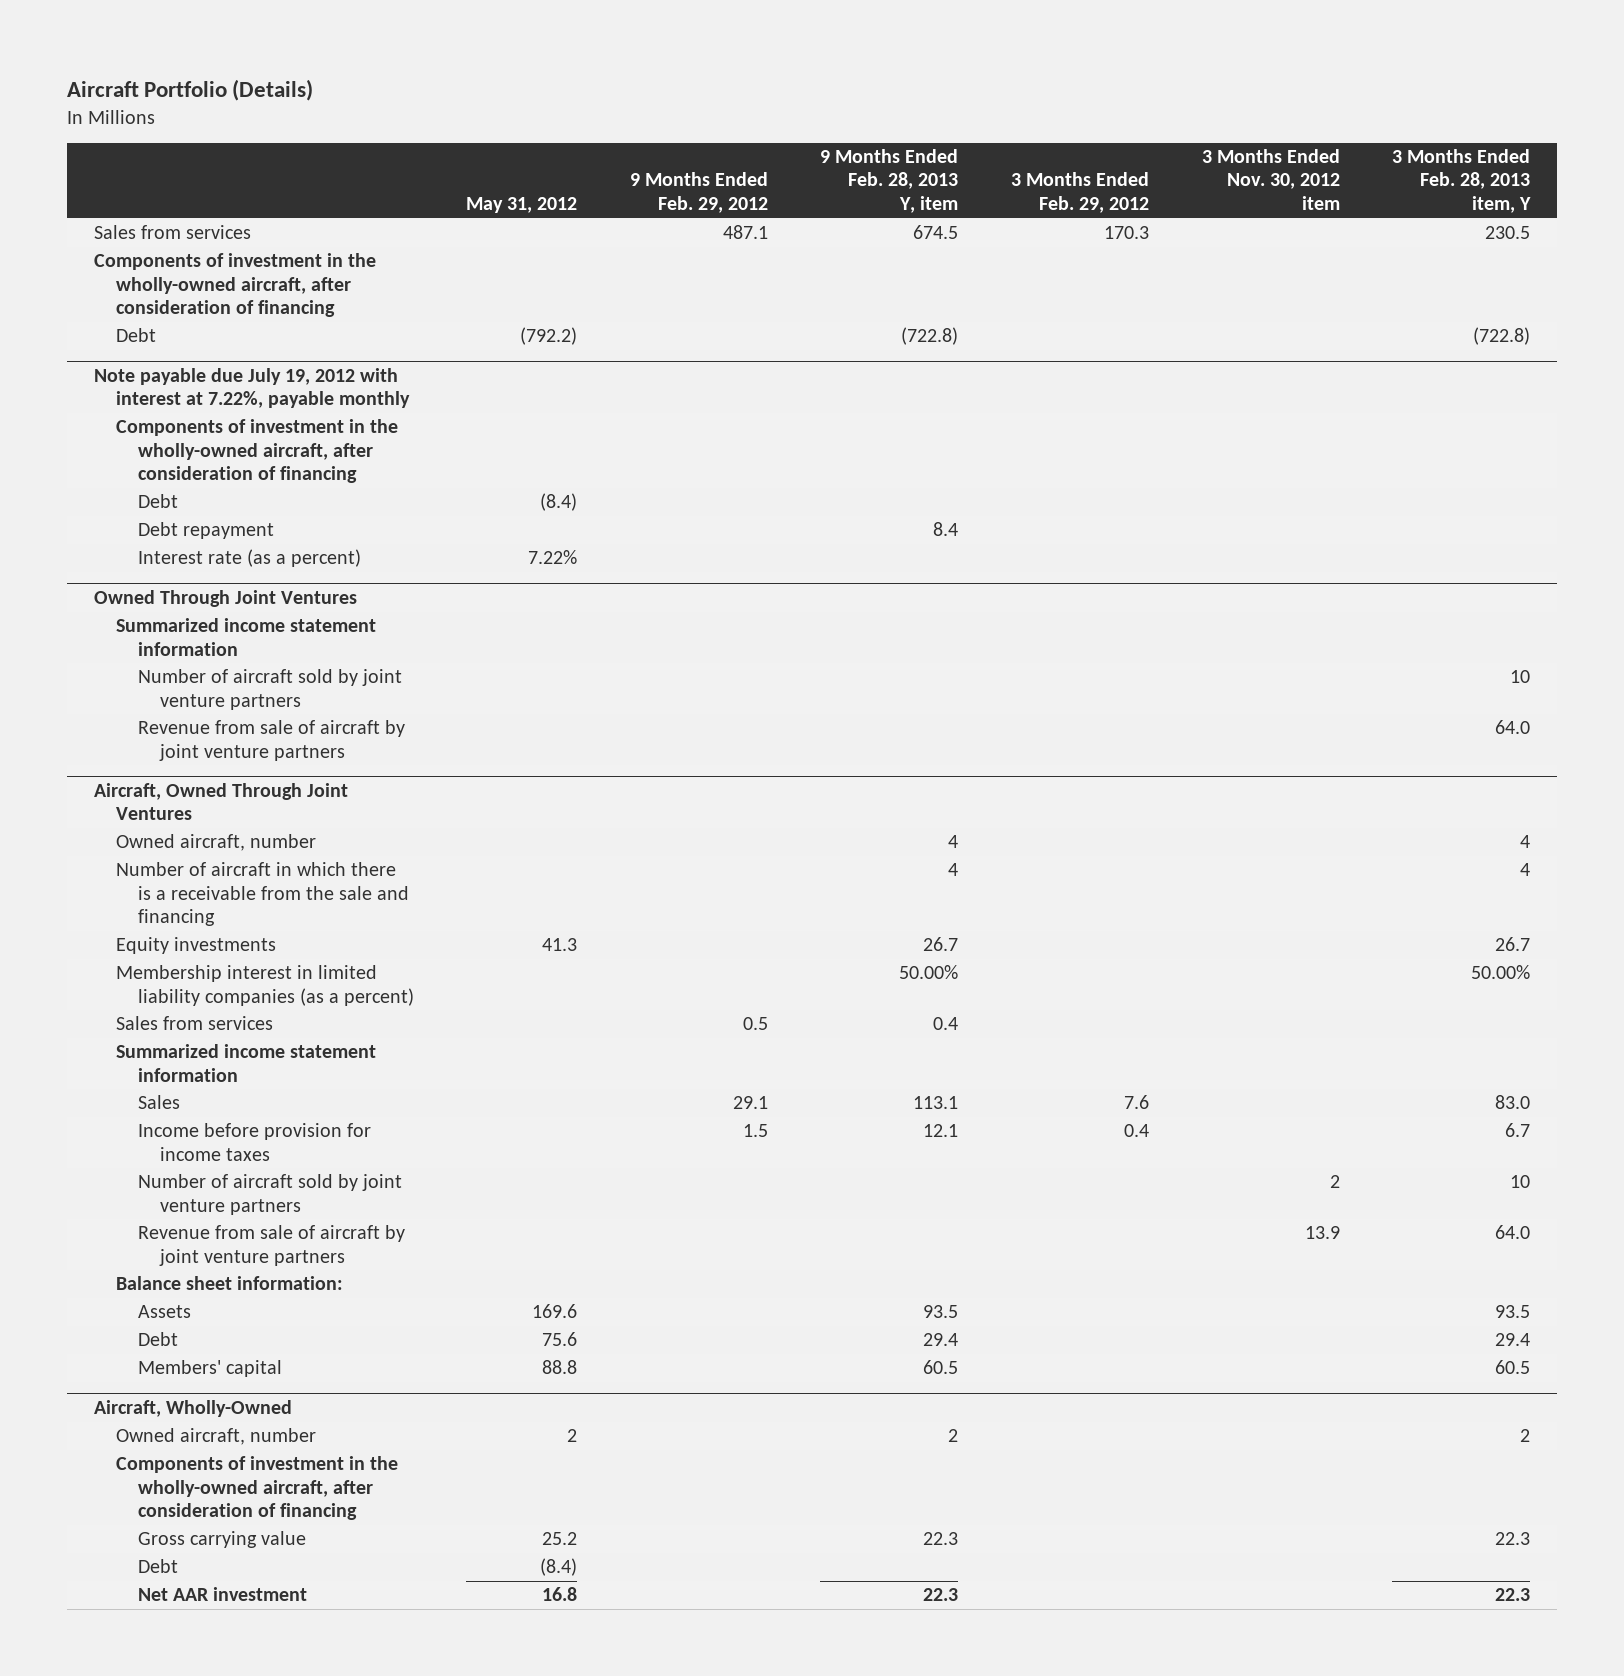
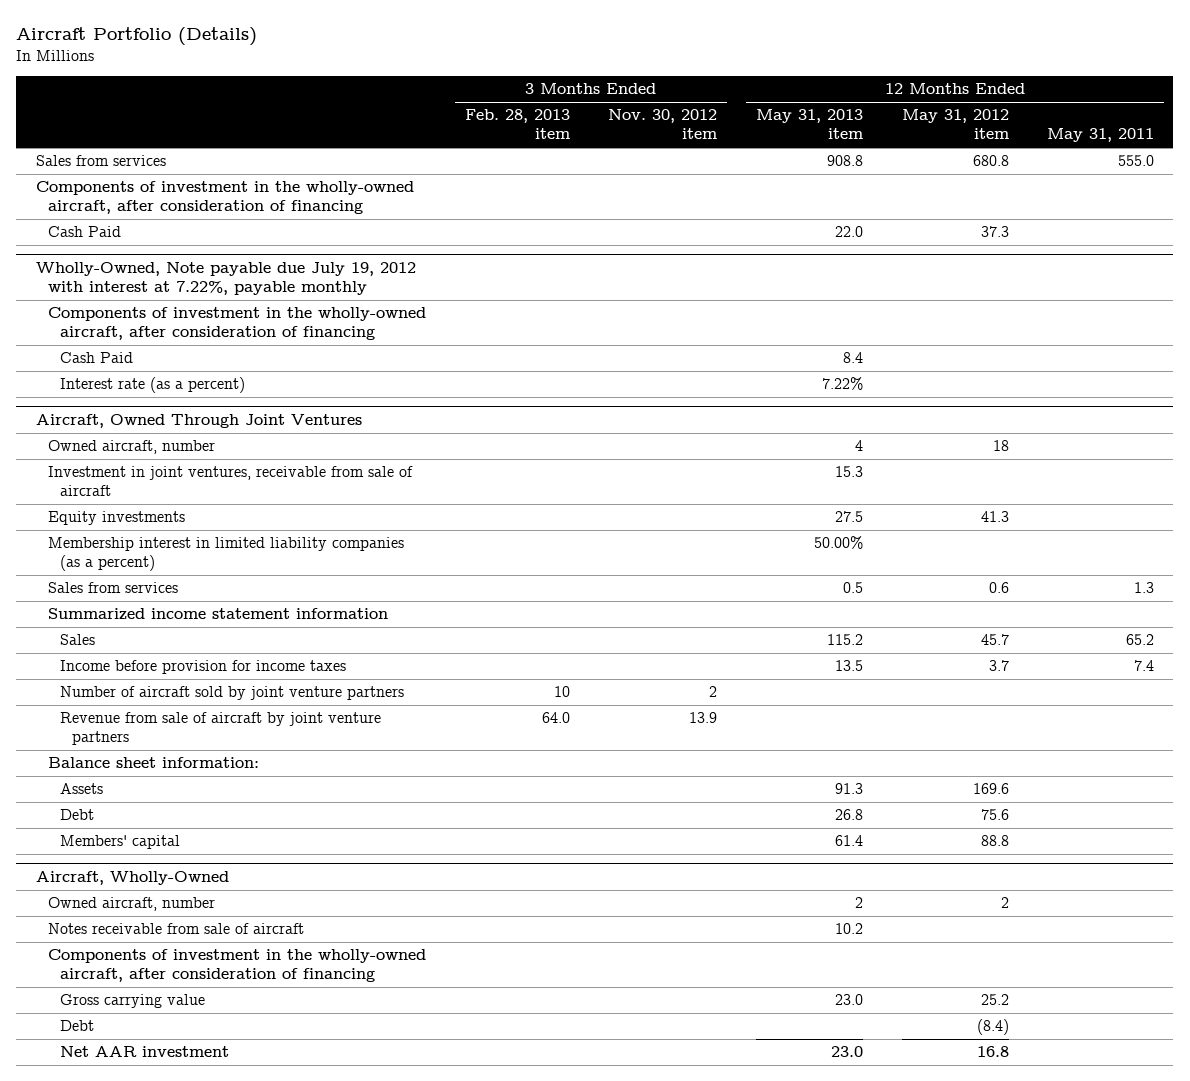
- | May 31, 2012 | 9 Months Ended Feb. 29, 2012 | 9 Months Ended Feb. 28, 2013 Y, item | 3 Months Ended Feb. 29, 2012 | 3 Months Ended Nov. 30, 2012 item | 3 Months Ended Feb. 28, 2013 item, Y
+ | 3 Months Ended Feb. 28, 2013 item | 3 Months Ended Nov. 30, 2012 item | 12 Months Ended May 31, 2013 item | 12 Months Ended May 31, 2012 item | 12 Months Ended May 31, 2011
- Debt | (792.2) | | (722.8) | | | (722.8)
- Note payable due July 19, 2012 with interest at 7.22%, payable monthly
+ Cash Paid | | | 22.0 | 37.3 |
+ Wholly-Owned, Note payable due July 19, 2012 with interest at 7.22%, payable monthly
- Debt | (8.4) | | | | |
- Debt repayment | | | 8.4 | | |
+ Cash Paid | | | 8.4 | |
- Owned Through Joint Ventures
- Summarized income statement information
- Number of aircraft sold by joint venture partners | | | | | | 10
- Revenue from sale of aircraft by joint venture partners | | | | | | 64.0
@ Aircraft, Owned Through Joint Ventures
- Number of aircraft in which there is a receivable from the sale and financing | | | 4 | | | 4
+ Investment in joint ventures, receivable from sale of aircraft | | | 15.3 | |
@ Aircraft, Wholly-Owned
+ Notes receivable from sale of aircraft | | | 10.2 | |

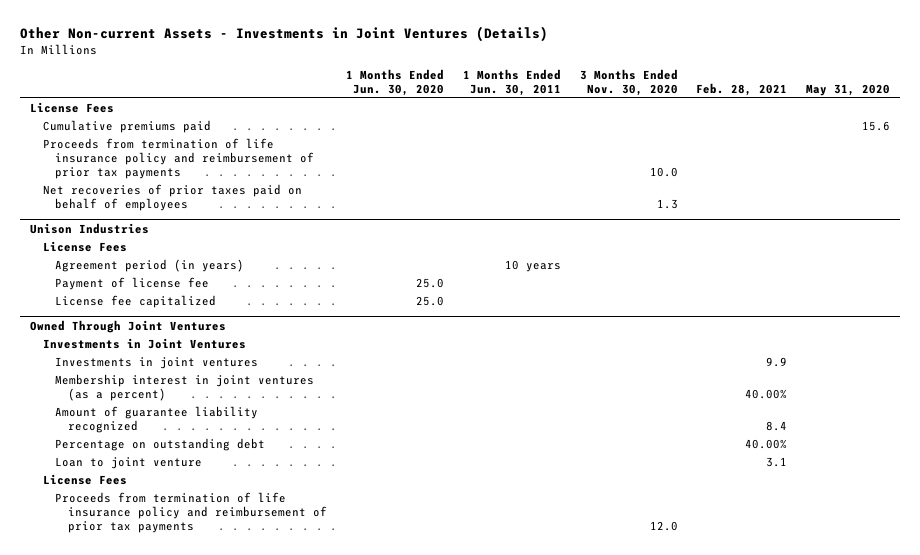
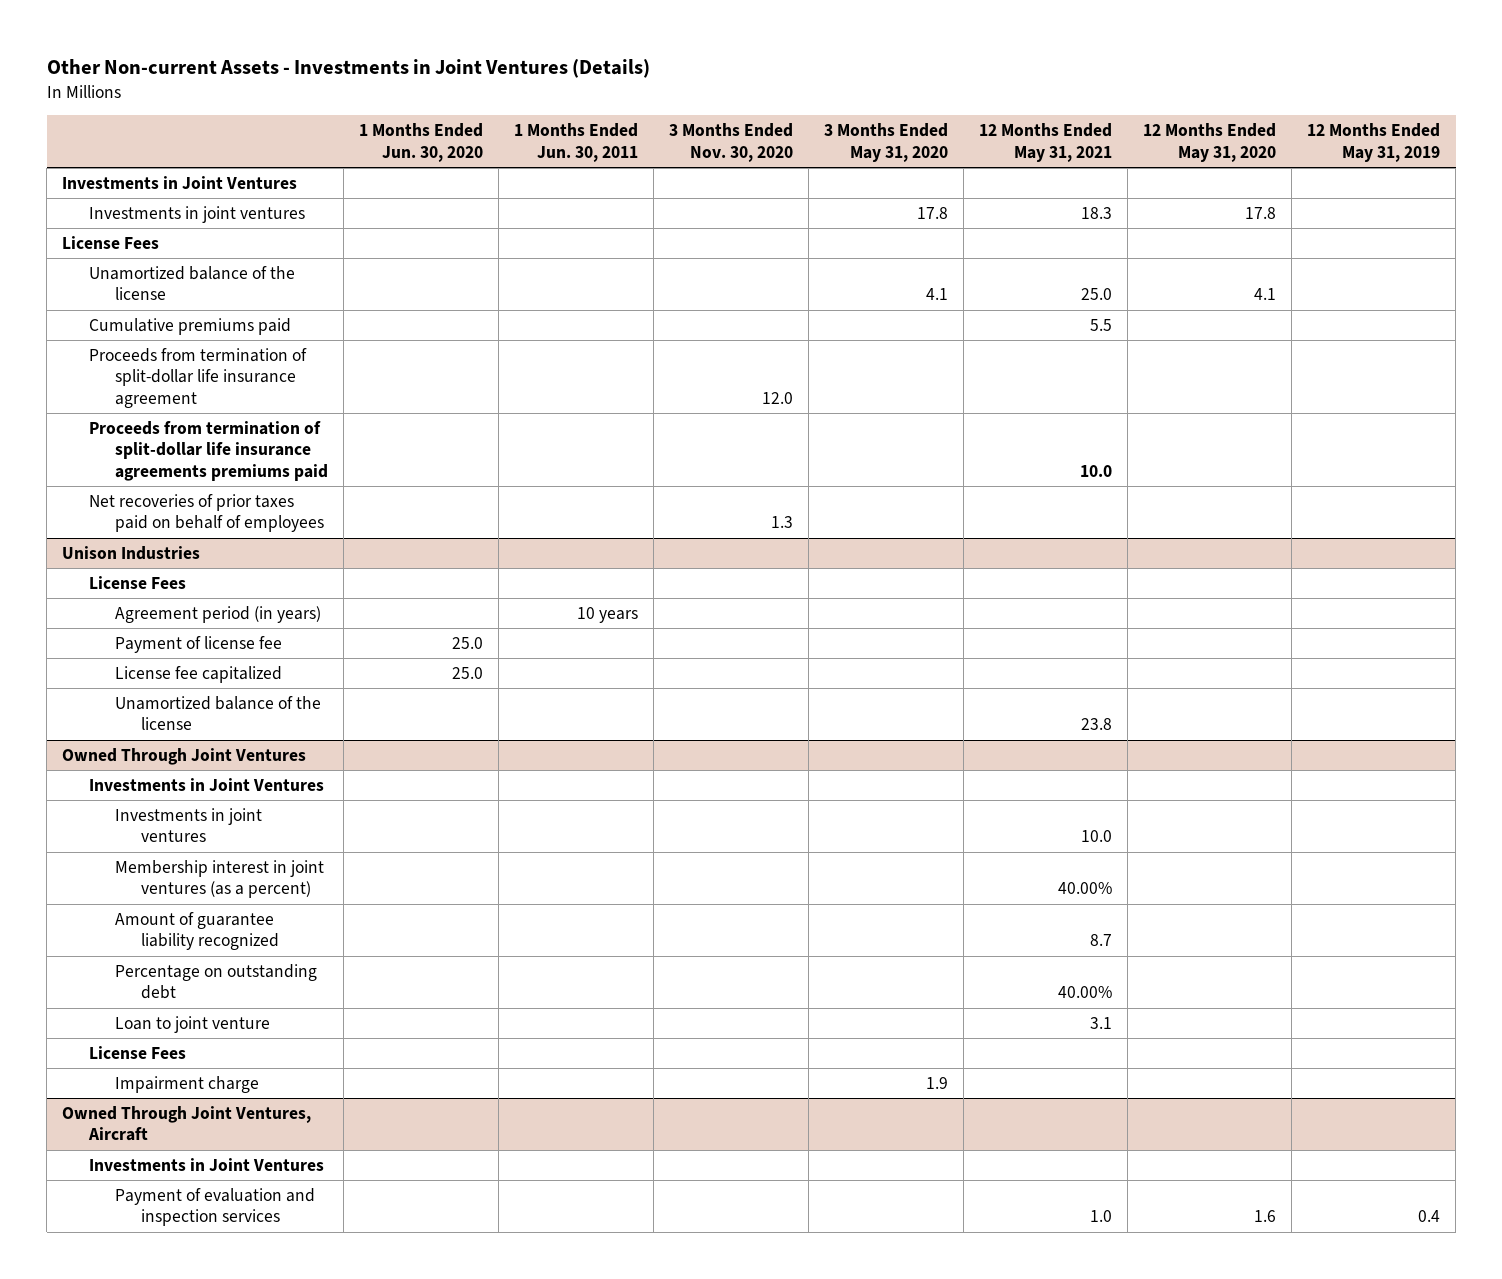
- | 1 Months Ended Jun. 30, 2020 | 1 Months Ended Jun. 30, 2011 | 3 Months Ended Nov. 30, 2020 | Feb. 28, 2021 | May 31, 2020
+ | 1 Months Ended Jun. 30, 2020 | 1 Months Ended Jun. 30, 2011 | 3 Months Ended Nov. 30, 2020 | 3 Months Ended May 31, 2020 | 12 Months Ended May 31, 2021 | 12 Months Ended May 31, 2020 | 12 Months Ended May 31, 2019
+ Investments in Joint Ventures
+ Investments in joint ventures | | | | 17.8 | 18.3 | 17.8 |
+ Unamortized balance of the license | | | | 4.1 | 25.0 | 4.1 |
- Proceeds from termination of life insurance policy and reimbursement of prior tax payments | | | 10.0 | |
+ Proceeds from termination of split-dollar life insurance agreement | | | 12.0 | | | |
+ Proceeds from termination of split-dollar life insurance agreements premiums paid | | | | | 10.0 | |
@ Unison Industries
+ Unamortized balance of the license | | | | | 23.8 | |
@ Owned Through Joint Ventures
- Proceeds from termination of life insurance policy and reimbursement of prior tax payments | | | 12.0 | |
+ Impairment charge | | | | 1.9 | | |
+ Owned Through Joint Ventures, Aircraft
+ Investments in Joint Ventures
+ Payment of evaluation and inspection services | | | | | 1.0 | 1.6 | 0.4

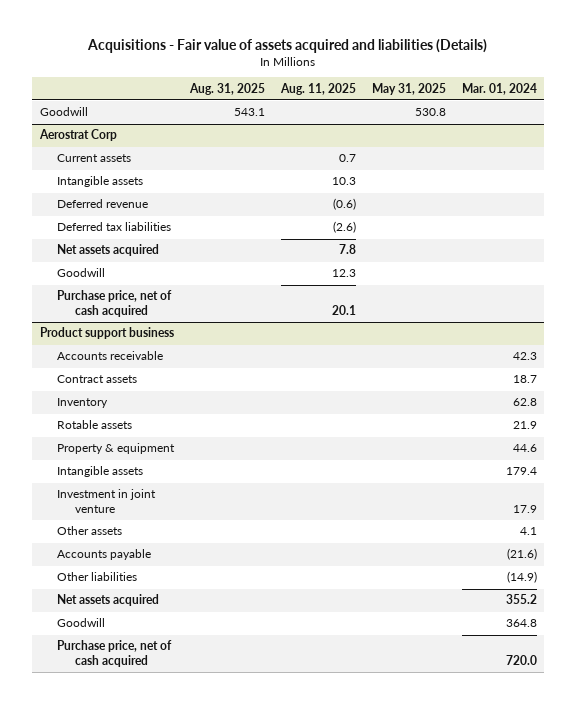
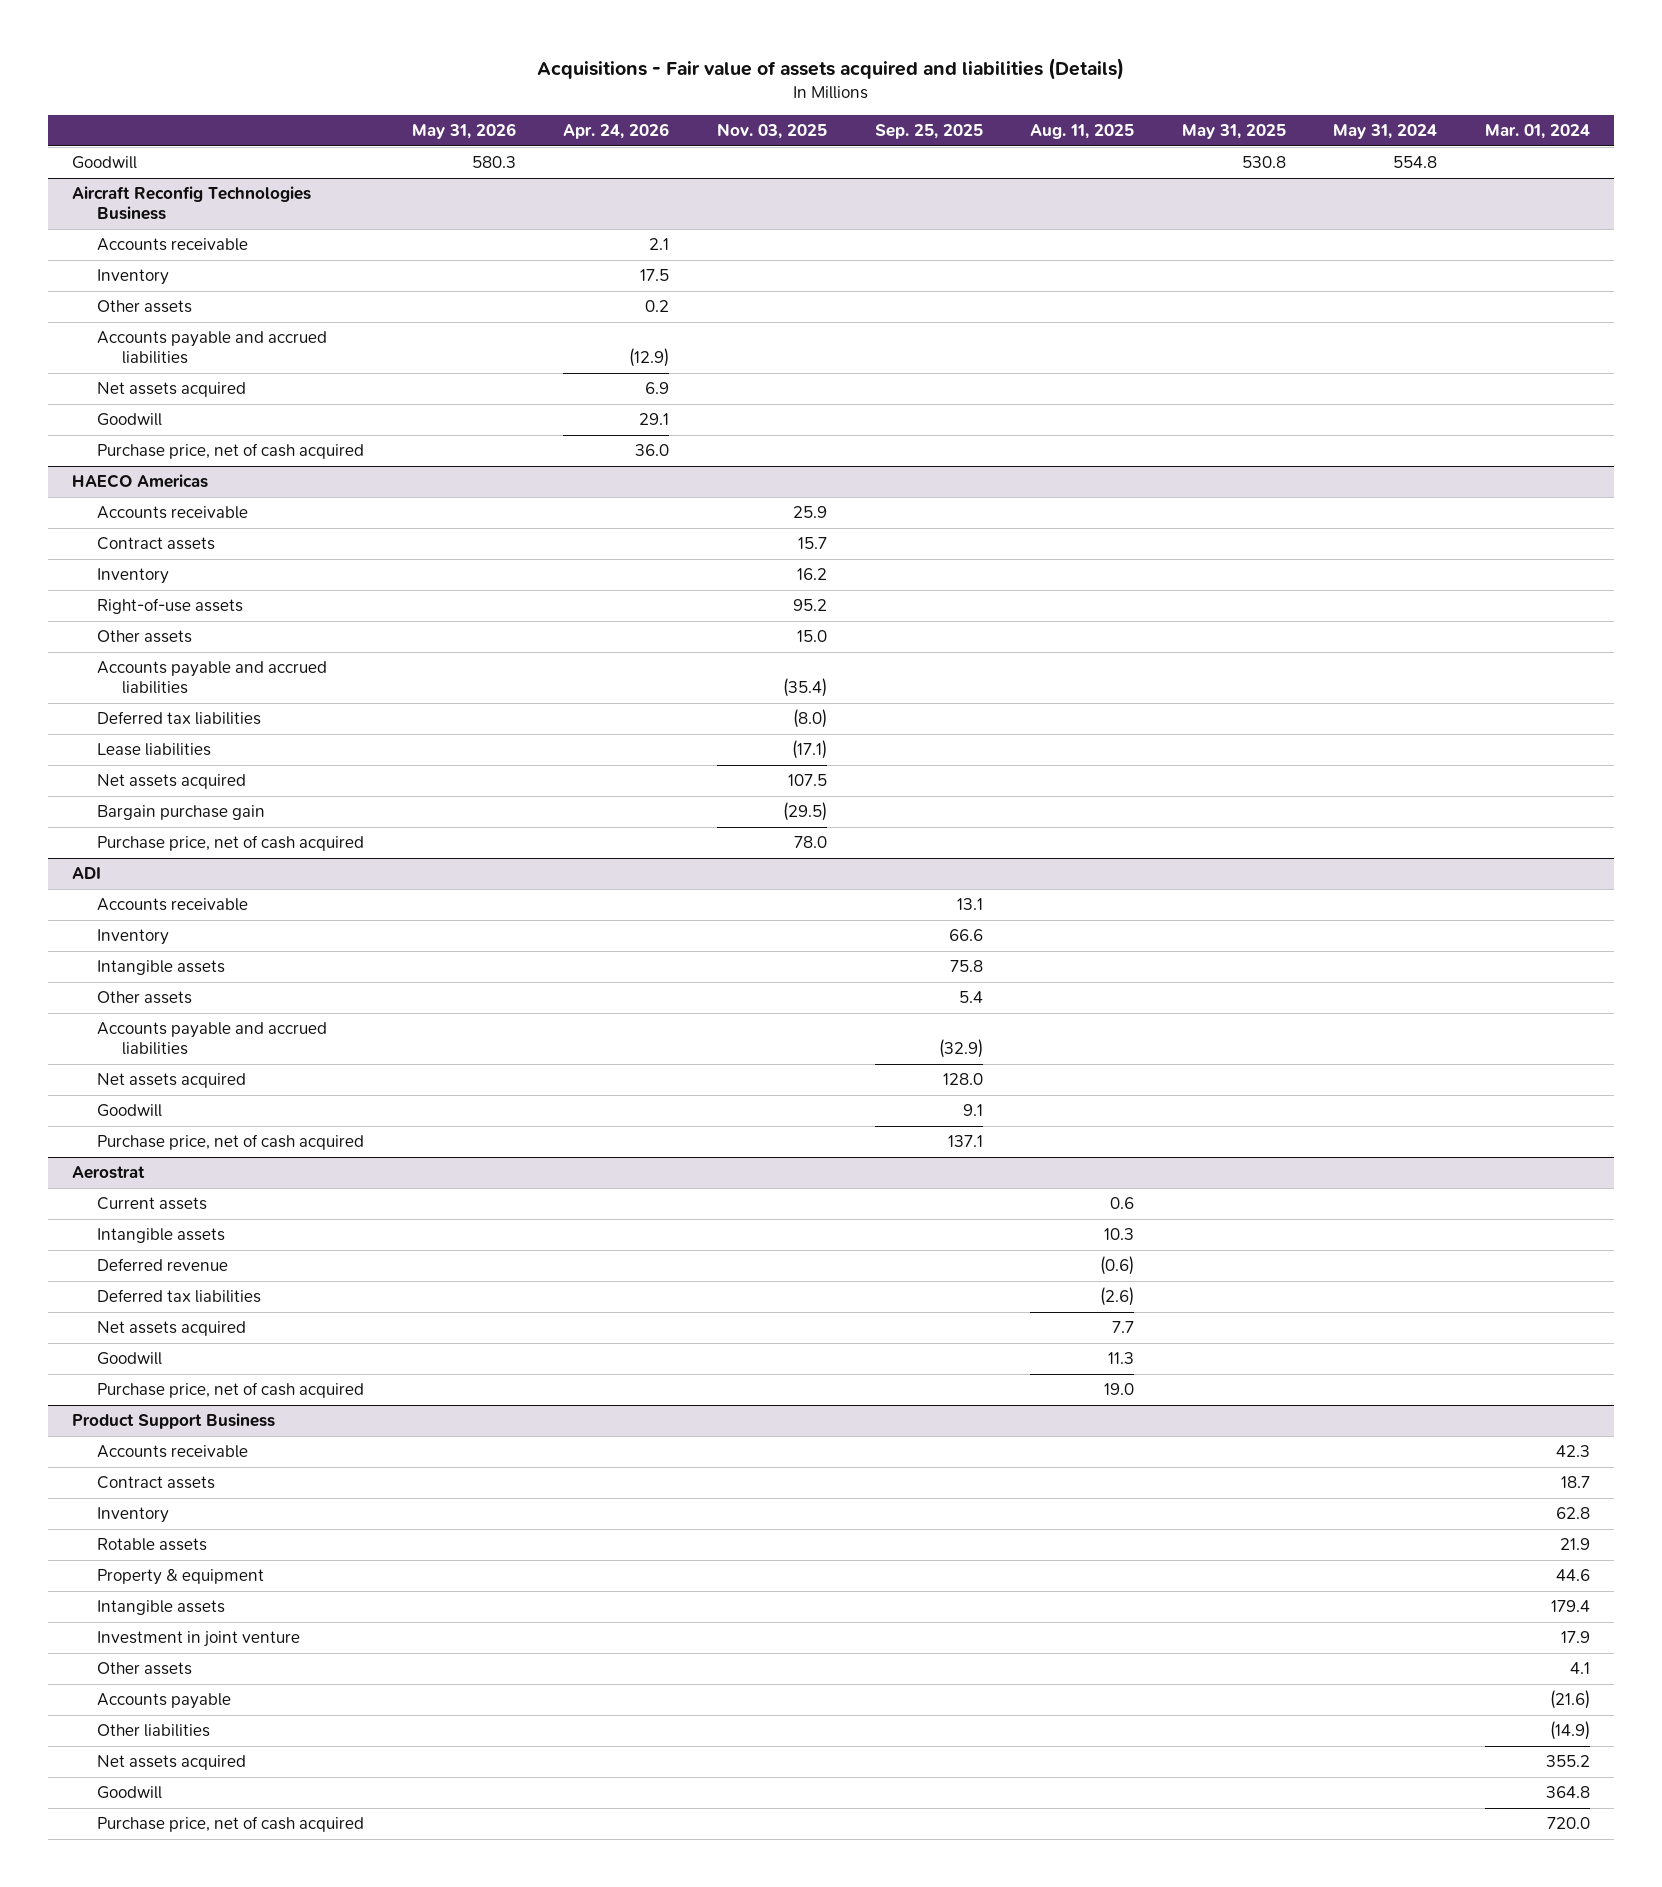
- | Aug. 31, 2025 | Aug. 11, 2025 | May 31, 2025 | Mar. 01, 2024
+ | May 31, 2026 | Apr. 24, 2026 | Nov. 03, 2025 | Sep. 25, 2025 | Aug. 11, 2025 | May 31, 2025 | May 31, 2024 | Mar. 01, 2024
- Aerostrat Corp
- Current assets | | 0.7 | |
+ Aircraft Reconfig Technologies Business
+ Accounts receivable | | 2.1 | | | | | |
+ Inventory | | 17.5 | | | | | |
+ Other assets | | 0.2 | | | | | |
+ Accounts payable and accrued liabilities | | (12.9) | | | | | |
+ Net assets acquired | | 6.9 | | | | | |
+ Goodwill | | 29.1 | | | | | |
+ Purchase price, net of cash acquired | | 36.0 | | | | | |
+ HAECO Americas
+ Accounts receivable | | | 25.9 | | | | |
+ Contract assets | | | 15.7 | | | | |
+ Inventory | | | 16.2 | | | | |
+ Right-of-use assets | | | 95.2 | | | | |
+ Other assets | | | 15.0 | | | | |
+ Accounts payable and accrued liabilities | | | (35.4) | | | | |
+ Deferred tax liabilities | | | (8.0) | | | | |
+ Lease liabilities | | | (17.1) | | | | |
+ Net assets acquired | | | 107.5 | | | | |
+ Bargain purchase gain | | | (29.5) | | | | |
+ Purchase price, net of cash acquired | | | 78.0 | | | | |
+ ADI
+ Accounts receivable | | | | 13.1 | | | |
+ Inventory | | | | 66.6 | | | |
+ Intangible assets | | | | 75.8 | | | |
+ Other assets | | | | 5.4 | | | |
+ Accounts payable and accrued liabilities | | | | (32.9) | | | |
+ Net assets acquired | | | | 128.0 | | | |
+ Goodwill | | | | 9.1 | | | |
+ Purchase price, net of cash acquired | | | | 137.1 | | | |
+ Aerostrat
+ Current assets | | | | | 0.6 | | |
- Net assets acquired | | 7.8 | |
- Goodwill | | 12.3 | |
- Purchase price, net of cash acquired | | 20.1 | |
- Product support business
+ Net assets acquired | | | | | 7.7 | | |
+ Goodwill | | | | | 11.3 | | |
+ Purchase price, net of cash acquired | | | | | 19.0 | | |
+ Product Support Business

